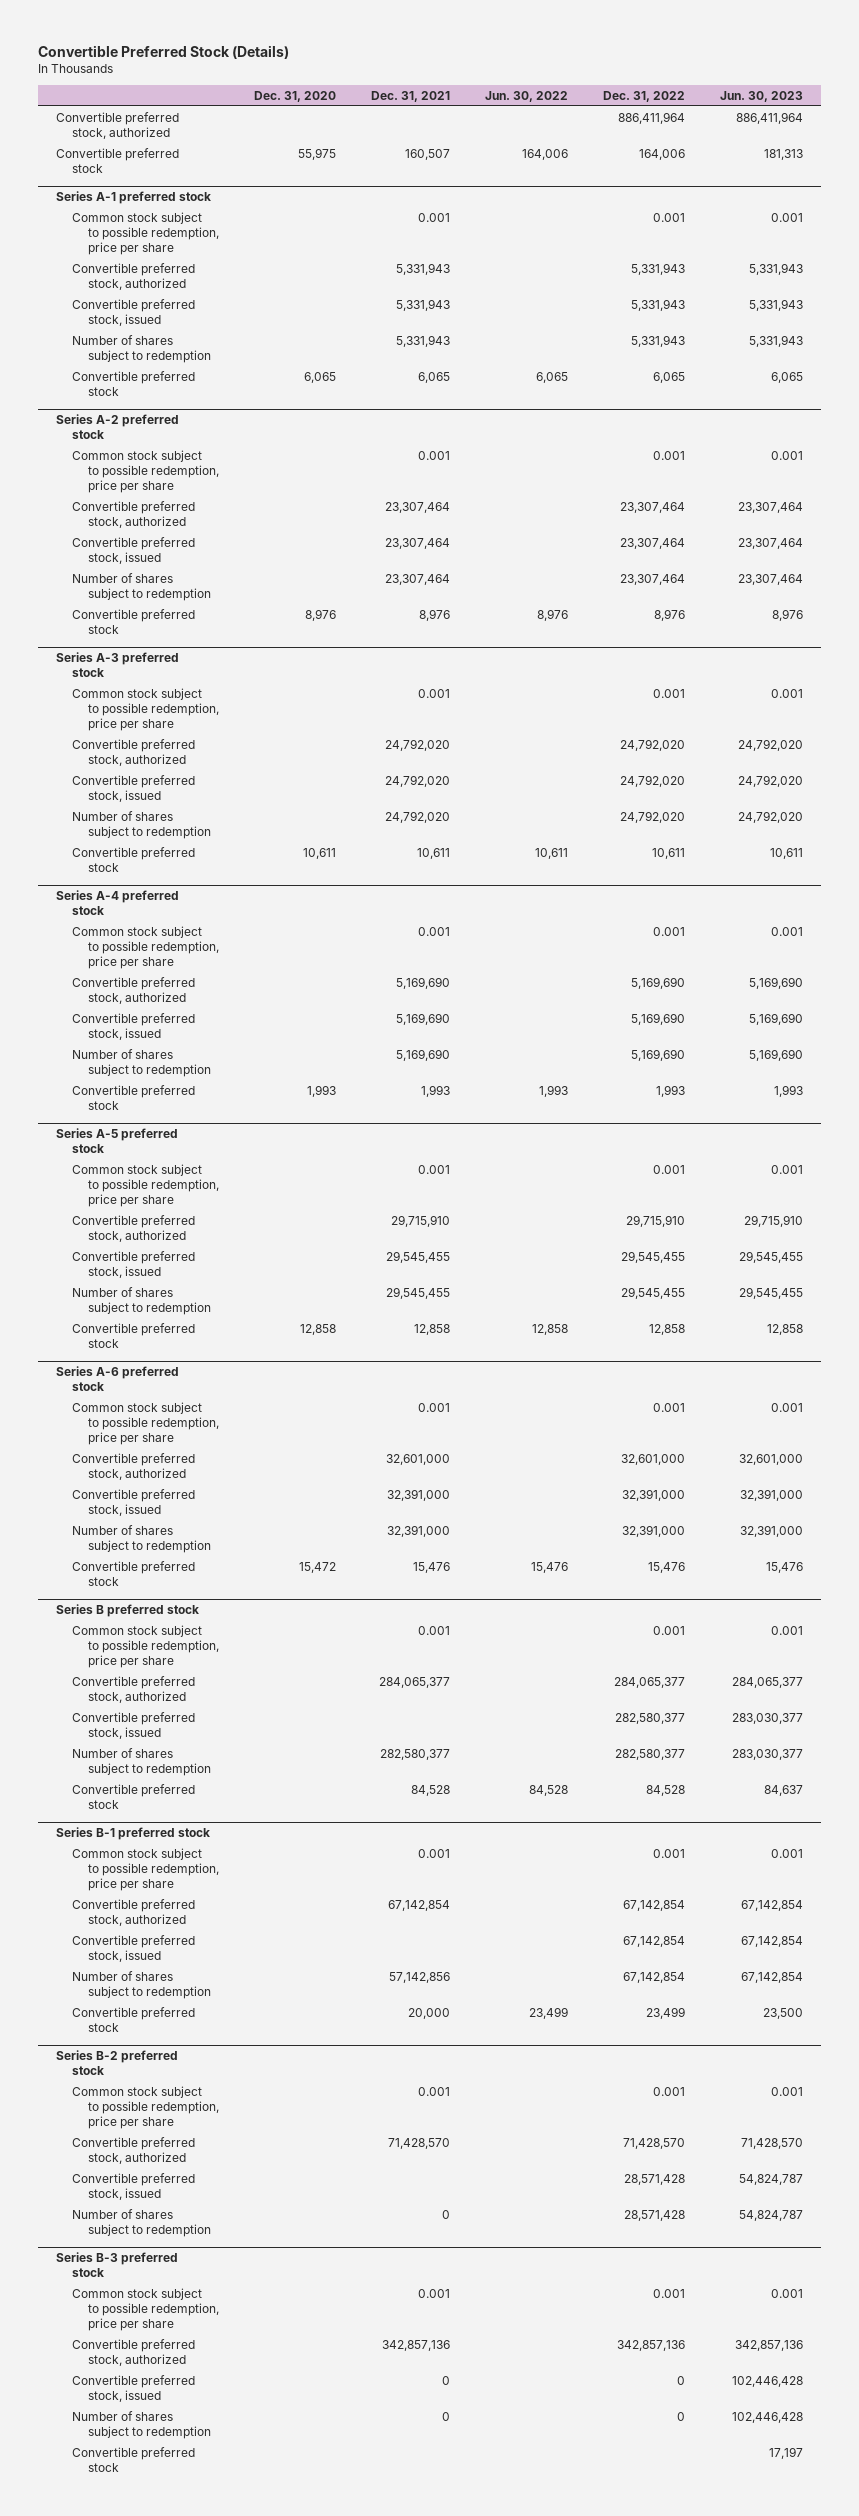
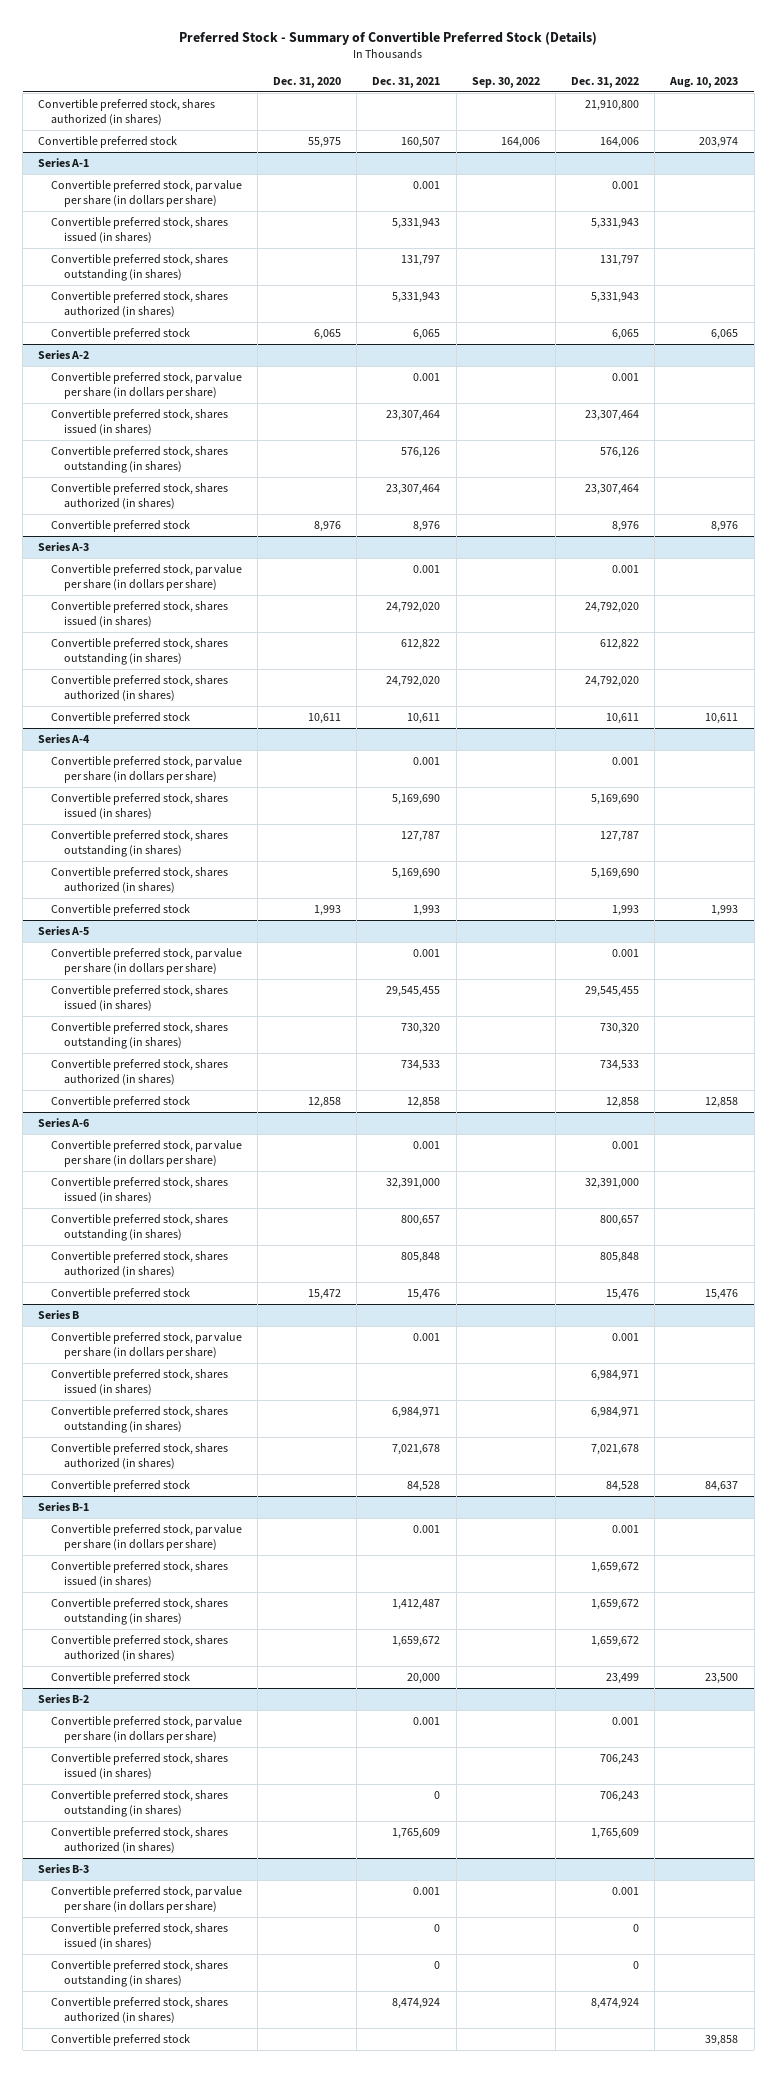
- Convertible Preferred Stock (Details)
+ Preferred Stock - Summary of Convertible Preferred Stock (Details)
- | Dec. 31, 2020 | Dec. 31, 2021 | Jun. 30, 2022 | Dec. 31, 2022 | Jun. 30, 2023
+ | Dec. 31, 2020 | Dec. 31, 2021 | Sep. 30, 2022 | Dec. 31, 2022 | Aug. 10, 2023
- Convertible preferred stock, authorized | | | | 886,411,964 | 886,411,964
+ Convertible preferred stock, shares authorized (in shares) | | | | 21,910,800 |
- Series A-1 preferred stock
- Common stock subject to possible redemption, price per share | | 0.001 | | 0.001 | 0.001
- Convertible preferred stock, authorized | | 5,331,943 | | 5,331,943 | 5,331,943
- Convertible preferred stock, issued | | 5,331,943 | | 5,331,943 | 5,331,943
- Number of shares subject to redemption | | 5,331,943 | | 5,331,943 | 5,331,943
+ Series A-1
+ Convertible preferred stock, par value per share (in dollars per share) | | 0.001 | | 0.001 |
+ Convertible preferred stock, shares issued (in shares) | | 5,331,943 | | 5,331,943 |
+ Convertible preferred stock, shares outstanding (in shares) | | 131,797 | | 131,797 |
+ Convertible preferred stock, shares authorized (in shares) | | 5,331,943 | | 5,331,943 |
- Series A-2 preferred stock
- Common stock subject to possible redemption, price per share | | 0.001 | | 0.001 | 0.001
- Convertible preferred stock, authorized | | 23,307,464 | | 23,307,464 | 23,307,464
- Convertible preferred stock, issued | | 23,307,464 | | 23,307,464 | 23,307,464
- Number of shares subject to redemption | | 23,307,464 | | 23,307,464 | 23,307,464
+ Series A-2
+ Convertible preferred stock, par value per share (in dollars per share) | | 0.001 | | 0.001 |
+ Convertible preferred stock, shares issued (in shares) | | 23,307,464 | | 23,307,464 |
+ Convertible preferred stock, shares outstanding (in shares) | | 576,126 | | 576,126 |
+ Convertible preferred stock, shares authorized (in shares) | | 23,307,464 | | 23,307,464 |
- Series A-3 preferred stock
- Common stock subject to possible redemption, price per share | | 0.001 | | 0.001 | 0.001
- Convertible preferred stock, authorized | | 24,792,020 | | 24,792,020 | 24,792,020
- Convertible preferred stock, issued | | 24,792,020 | | 24,792,020 | 24,792,020
- Number of shares subject to redemption | | 24,792,020 | | 24,792,020 | 24,792,020
+ Series A-3
+ Convertible preferred stock, par value per share (in dollars per share) | | 0.001 | | 0.001 |
+ Convertible preferred stock, shares issued (in shares) | | 24,792,020 | | 24,792,020 |
+ Convertible preferred stock, shares outstanding (in shares) | | 612,822 | | 612,822 |
+ Convertible preferred stock, shares authorized (in shares) | | 24,792,020 | | 24,792,020 |
- Series A-4 preferred stock
- Common stock subject to possible redemption, price per share | | 0.001 | | 0.001 | 0.001
- Convertible preferred stock, authorized | | 5,169,690 | | 5,169,690 | 5,169,690
- Convertible preferred stock, issued | | 5,169,690 | | 5,169,690 | 5,169,690
- Number of shares subject to redemption | | 5,169,690 | | 5,169,690 | 5,169,690
+ Series A-4
+ Convertible preferred stock, par value per share (in dollars per share) | | 0.001 | | 0.001 |
+ Convertible preferred stock, shares issued (in shares) | | 5,169,690 | | 5,169,690 |
+ Convertible preferred stock, shares outstanding (in shares) | | 127,787 | | 127,787 |
+ Convertible preferred stock, shares authorized (in shares) | | 5,169,690 | | 5,169,690 |
- Series A-5 preferred stock
- Common stock subject to possible redemption, price per share | | 0.001 | | 0.001 | 0.001
- Convertible preferred stock, authorized | | 29,715,910 | | 29,715,910 | 29,715,910
- Convertible preferred stock, issued | | 29,545,455 | | 29,545,455 | 29,545,455
- Number of shares subject to redemption | | 29,545,455 | | 29,545,455 | 29,545,455
+ Series A-5
+ Convertible preferred stock, par value per share (in dollars per share) | | 0.001 | | 0.001 |
+ Convertible preferred stock, shares issued (in shares) | | 29,545,455 | | 29,545,455 |
+ Convertible preferred stock, shares outstanding (in shares) | | 730,320 | | 730,320 |
+ Convertible preferred stock, shares authorized (in shares) | | 734,533 | | 734,533 |
- Series A-6 preferred stock
- Common stock subject to possible redemption, price per share | | 0.001 | | 0.001 | 0.001
- Convertible preferred stock, authorized | | 32,601,000 | | 32,601,000 | 32,601,000
- Convertible preferred stock, issued | | 32,391,000 | | 32,391,000 | 32,391,000
- Number of shares subject to redemption | | 32,391,000 | | 32,391,000 | 32,391,000
+ Series A-6
+ Convertible preferred stock, par value per share (in dollars per share) | | 0.001 | | 0.001 |
+ Convertible preferred stock, shares issued (in shares) | | 32,391,000 | | 32,391,000 |
+ Convertible preferred stock, shares outstanding (in shares) | | 800,657 | | 800,657 |
+ Convertible preferred stock, shares authorized (in shares) | | 805,848 | | 805,848 |
- Series B preferred stock
- Common stock subject to possible redemption, price per share | | 0.001 | | 0.001 | 0.001
- Convertible preferred stock, authorized | | 284,065,377 | | 284,065,377 | 284,065,377
- Convertible preferred stock, issued | | | | 282,580,377 | 283,030,377
- Number of shares subject to redemption | | 282,580,377 | | 282,580,377 | 283,030,377
+ Series B
+ Convertible preferred stock, par value per share (in dollars per share) | | 0.001 | | 0.001 |
+ Convertible preferred stock, shares issued (in shares) | | | | 6,984,971 |
+ Convertible preferred stock, shares outstanding (in shares) | | 6,984,971 | | 6,984,971 |
+ Convertible preferred stock, shares authorized (in shares) | | 7,021,678 | | 7,021,678 |
- Series B-1 preferred stock
- Common stock subject to possible redemption, price per share | | 0.001 | | 0.001 | 0.001
- Convertible preferred stock, authorized | | 67,142,854 | | 67,142,854 | 67,142,854
- Convertible preferred stock, issued | | | | 67,142,854 | 67,142,854
- Number of shares subject to redemption | | 57,142,856 | | 67,142,854 | 67,142,854
+ Series B-1
+ Convertible preferred stock, par value per share (in dollars per share) | | 0.001 | | 0.001 |
+ Convertible preferred stock, shares issued (in shares) | | | | 1,659,672 |
+ Convertible preferred stock, shares outstanding (in shares) | | 1,412,487 | | 1,659,672 |
+ Convertible preferred stock, shares authorized (in shares) | | 1,659,672 | | 1,659,672 |
- Series B-2 preferred stock
- Common stock subject to possible redemption, price per share | | 0.001 | | 0.001 | 0.001
- Convertible preferred stock, authorized | | 71,428,570 | | 71,428,570 | 71,428,570
- Convertible preferred stock, issued | | | | 28,571,428 | 54,824,787
- Number of shares subject to redemption | | 0 | | 28,571,428 | 54,824,787
- Series B-3 preferred stock
- Common stock subject to possible redemption, price per share | | 0.001 | | 0.001 | 0.001
- Convertible preferred stock, authorized | | 342,857,136 | | 342,857,136 | 342,857,136
- Convertible preferred stock, issued | | 0 | | 0 | 102,446,428
- Number of shares subject to redemption | | 0 | | 0 | 102,446,428
+ Series B-2
+ Convertible preferred stock, par value per share (in dollars per share) | | 0.001 | | 0.001 |
+ Convertible preferred stock, shares issued (in shares) | | | | 706,243 |
+ Convertible preferred stock, shares outstanding (in shares) | | 0 | | 706,243 |
+ Convertible preferred stock, shares authorized (in shares) | | 1,765,609 | | 1,765,609 |
+ Series B-3
+ Convertible preferred stock, par value per share (in dollars per share) | | 0.001 | | 0.001 |
+ Convertible preferred stock, shares issued (in shares) | | 0 | | 0 |
+ Convertible preferred stock, shares outstanding (in shares) | | 0 | | 0 |
+ Convertible preferred stock, shares authorized (in shares) | | 8,474,924 | | 8,474,924 |

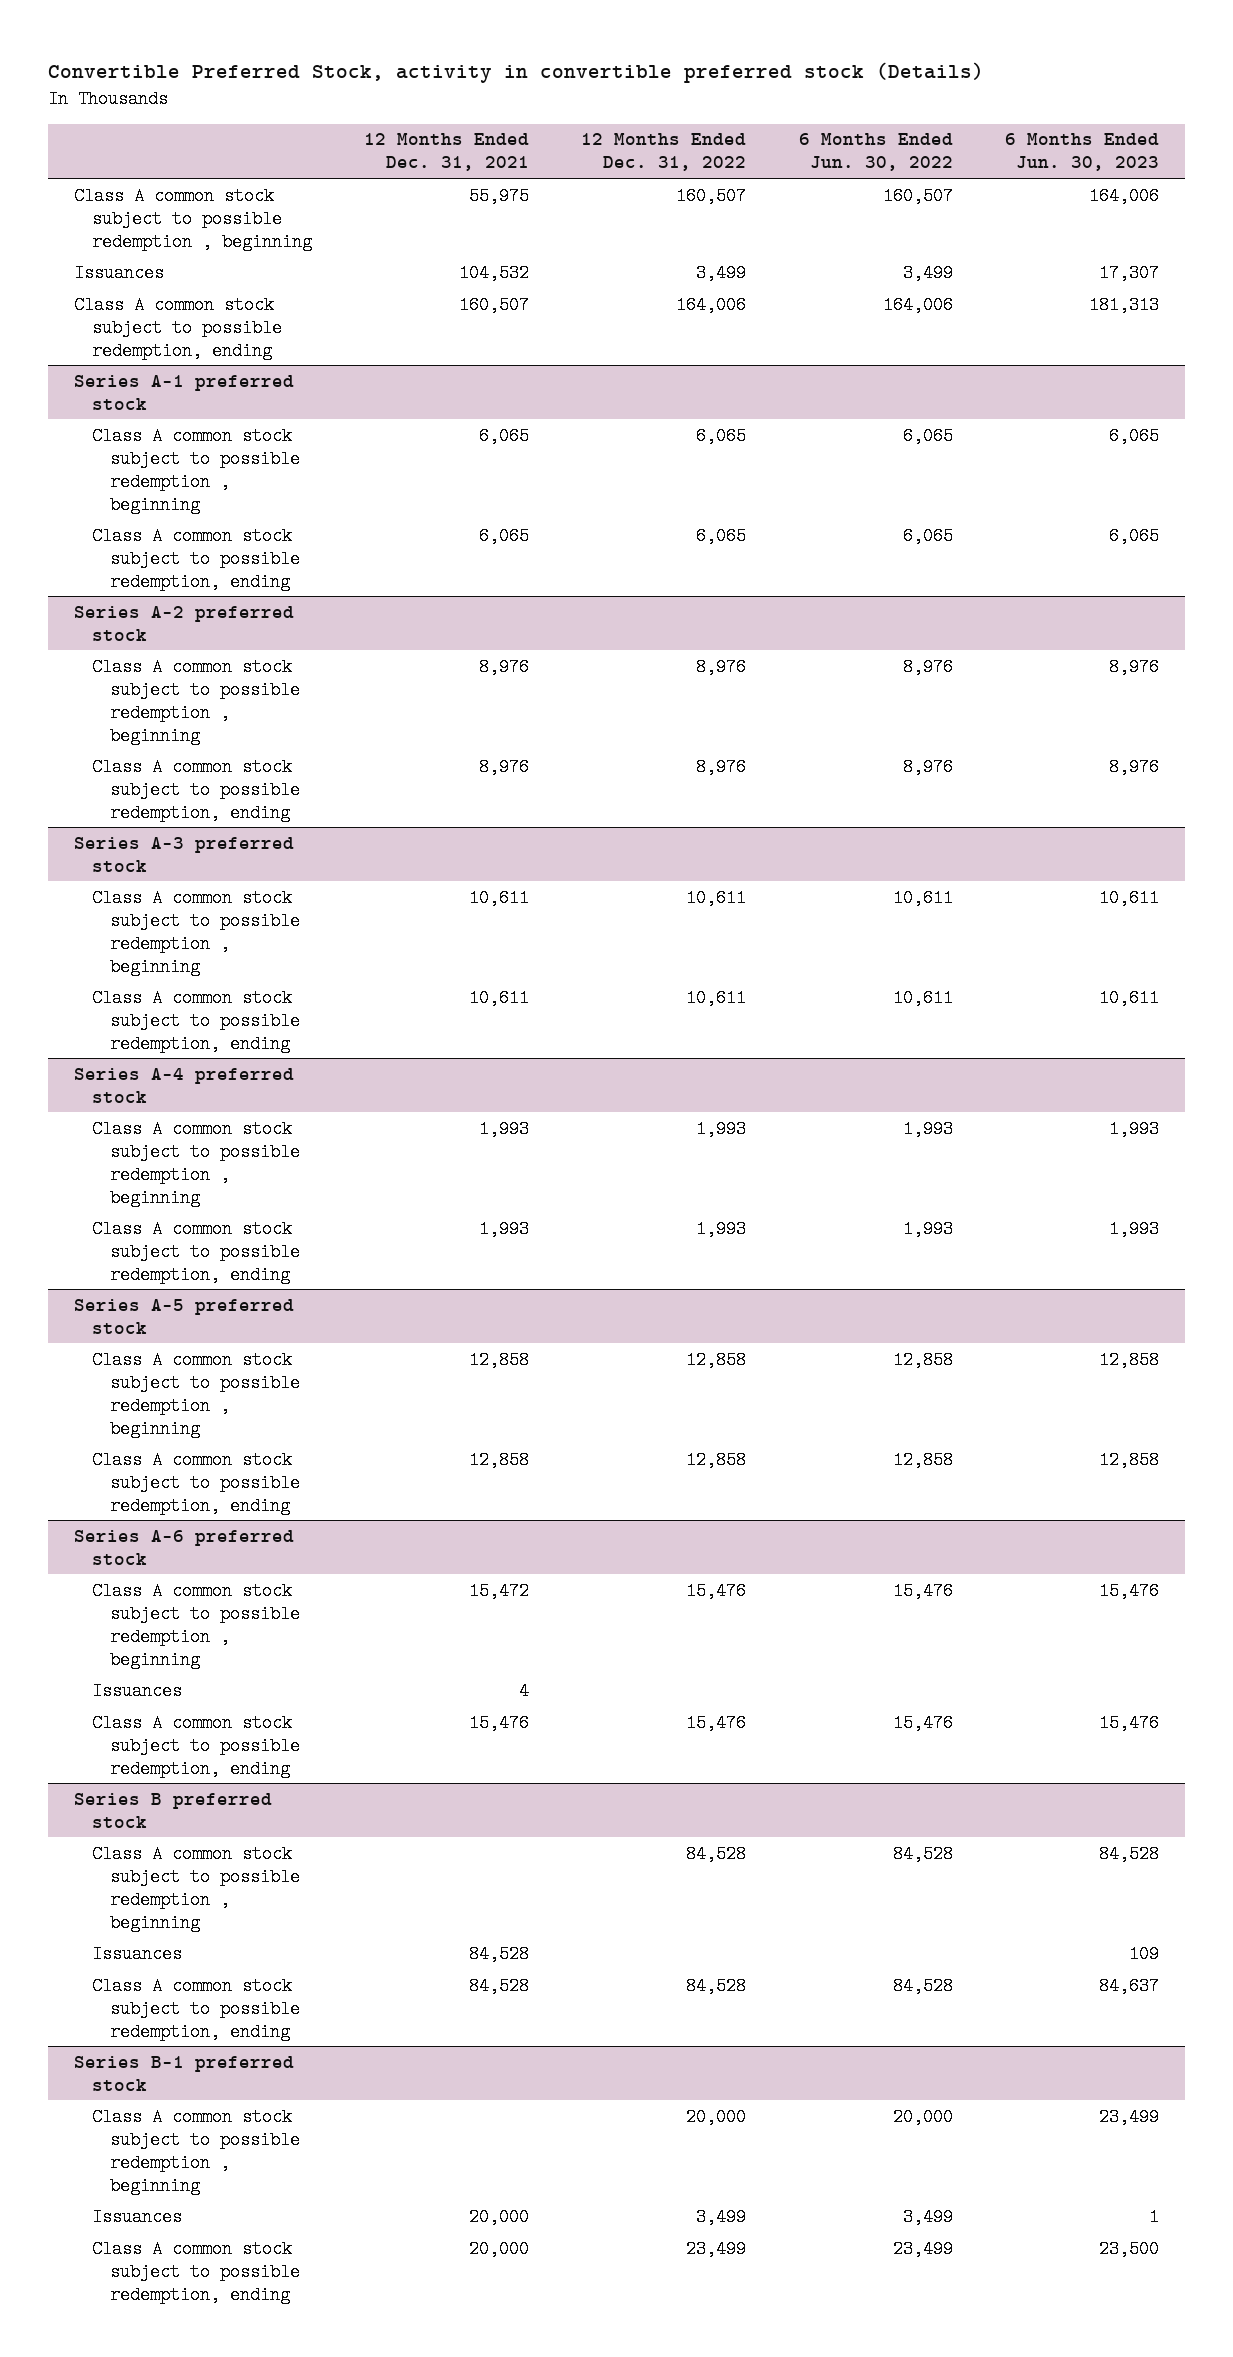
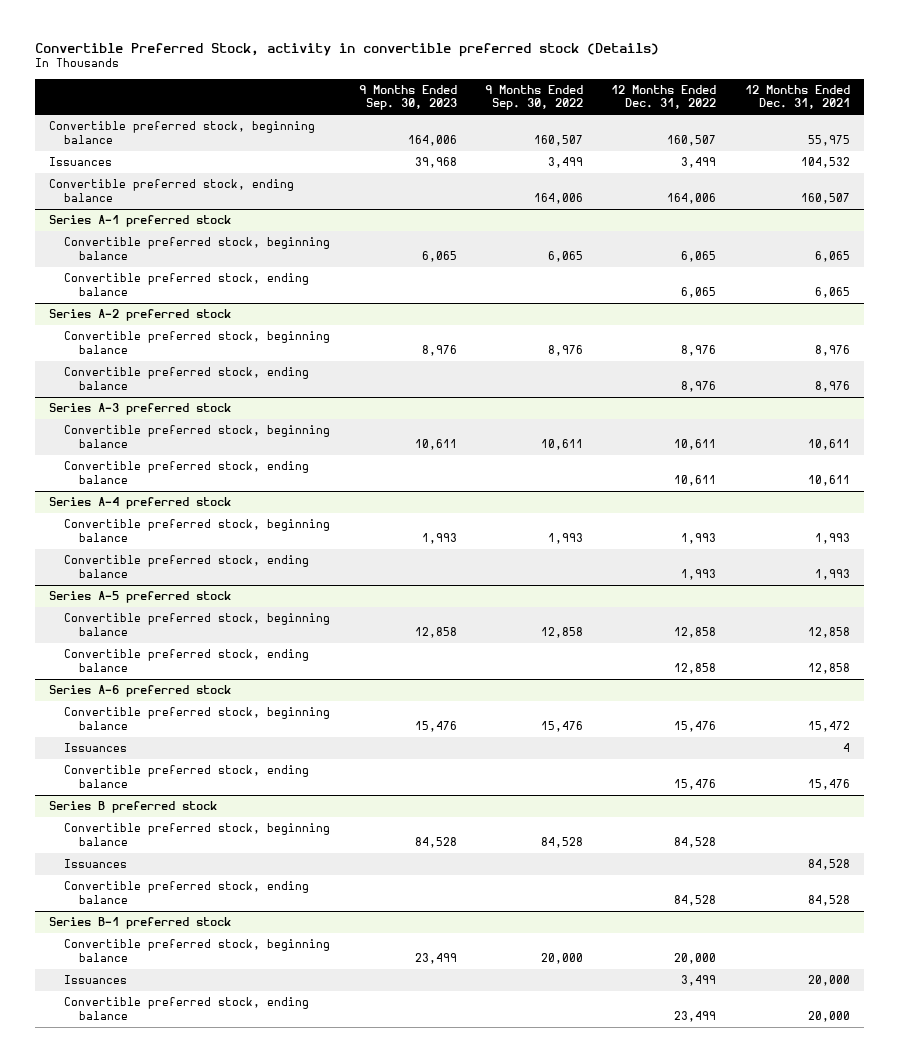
- | 12 Months Ended Dec. 31, 2021 | 12 Months Ended Dec. 31, 2022 | 6 Months Ended Jun. 30, 2022 | 6 Months Ended Jun. 30, 2023
+ | 9 Months Ended Sep. 30, 2023 | 9 Months Ended Sep. 30, 2022 | 12 Months Ended Dec. 31, 2022 | 12 Months Ended Dec. 31, 2021
- Class A common stock subject to possible redemption , beginning | 55,975 | 160,507 | 160,507 | 164,006
+ Convertible preferred stock, beginning balance | 164,006 | 160,507 | 160,507 | 55,975
- Class A common stock subject to possible redemption, ending | 160,507 | 164,006 | 164,006 | 181,313
+ Convertible preferred stock, ending balance | | 164,006 | 164,006 | 160,507
@ Series A-1 preferred stock
- Class A common stock subject to possible redemption , beginning | 6,065 | 6,065 | 6,065 | 6,065
- Class A common stock subject to possible redemption, ending | 6,065 | 6,065 | 6,065 | 6,065
+ Convertible preferred stock, beginning balance | 6,065 | 6,065 | 6,065 | 6,065
+ Convertible preferred stock, ending balance | | | 6,065 | 6,065
@ Series A-2 preferred stock
- Class A common stock subject to possible redemption , beginning | 8,976 | 8,976 | 8,976 | 8,976
- Class A common stock subject to possible redemption, ending | 8,976 | 8,976 | 8,976 | 8,976
+ Convertible preferred stock, beginning balance | 8,976 | 8,976 | 8,976 | 8,976
+ Convertible preferred stock, ending balance | | | 8,976 | 8,976
@ Series A-3 preferred stock
- Class A common stock subject to possible redemption , beginning | 10,611 | 10,611 | 10,611 | 10,611
- Class A common stock subject to possible redemption, ending | 10,611 | 10,611 | 10,611 | 10,611
+ Convertible preferred stock, beginning balance | 10,611 | 10,611 | 10,611 | 10,611
+ Convertible preferred stock, ending balance | | | 10,611 | 10,611
@ Series A-4 preferred stock
- Class A common stock subject to possible redemption , beginning | 1,993 | 1,993 | 1,993 | 1,993
- Class A common stock subject to possible redemption, ending | 1,993 | 1,993 | 1,993 | 1,993
+ Convertible preferred stock, beginning balance | 1,993 | 1,993 | 1,993 | 1,993
+ Convertible preferred stock, ending balance | | | 1,993 | 1,993
@ Series A-5 preferred stock
- Class A common stock subject to possible redemption , beginning | 12,858 | 12,858 | 12,858 | 12,858
- Class A common stock subject to possible redemption, ending | 12,858 | 12,858 | 12,858 | 12,858
+ Convertible preferred stock, beginning balance | 12,858 | 12,858 | 12,858 | 12,858
+ Convertible preferred stock, ending balance | | | 12,858 | 12,858
@ Series A-6 preferred stock
- Class A common stock subject to possible redemption , beginning | 15,472 | 15,476 | 15,476 | 15,476
+ Convertible preferred stock, beginning balance | 15,476 | 15,476 | 15,476 | 15,472
- Class A common stock subject to possible redemption, ending | 15,476 | 15,476 | 15,476 | 15,476
+ Convertible preferred stock, ending balance | | | 15,476 | 15,476
@ Series B preferred stock
- Class A common stock subject to possible redemption , beginning | | 84,528 | 84,528 | 84,528
+ Convertible preferred stock, beginning balance | 84,528 | 84,528 | 84,528 |
- Class A common stock subject to possible redemption, ending | 84,528 | 84,528 | 84,528 | 84,637
+ Convertible preferred stock, ending balance | | | 84,528 | 84,528
@ Series B-1 preferred stock
- Class A common stock subject to possible redemption , beginning | | 20,000 | 20,000 | 23,499
+ Convertible preferred stock, beginning balance | 23,499 | 20,000 | 20,000 |
- Class A common stock subject to possible redemption, ending | 20,000 | 23,499 | 23,499 | 23,500
+ Convertible preferred stock, ending balance | | | 23,499 | 20,000

